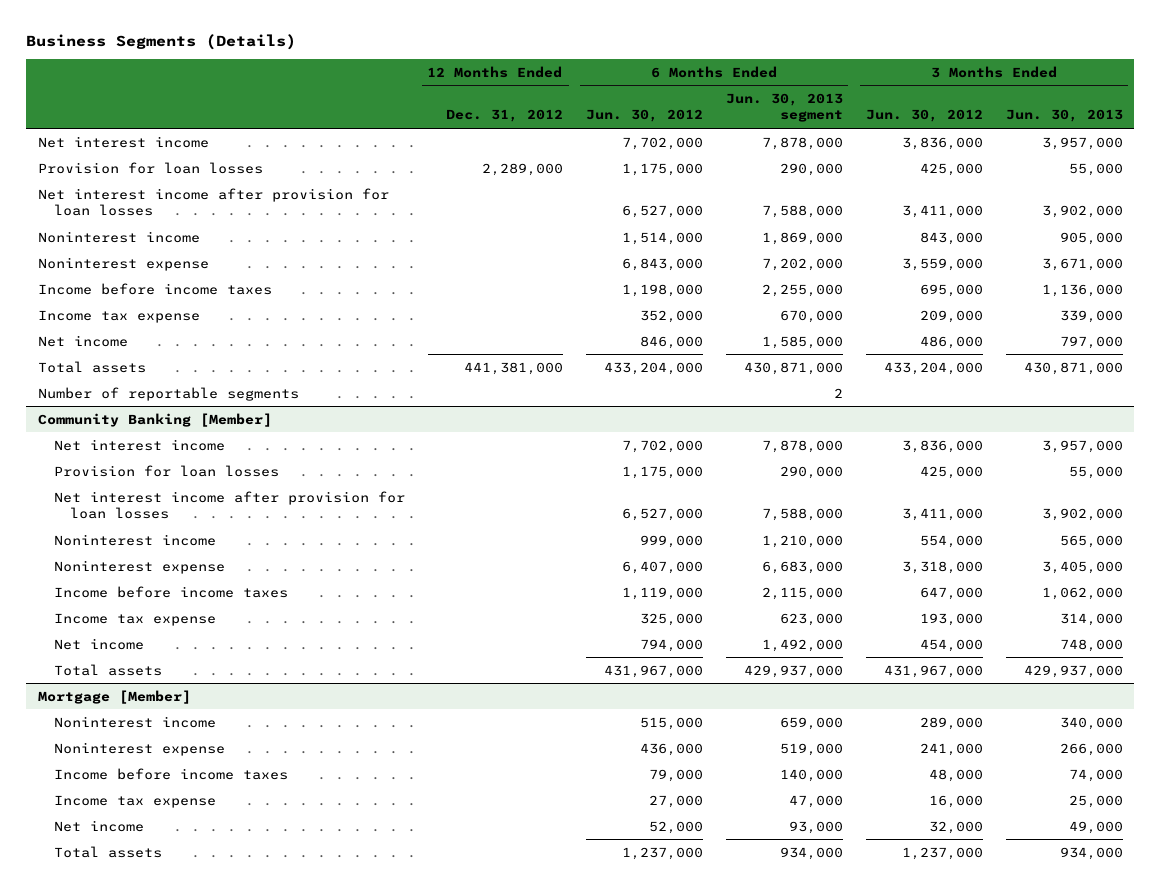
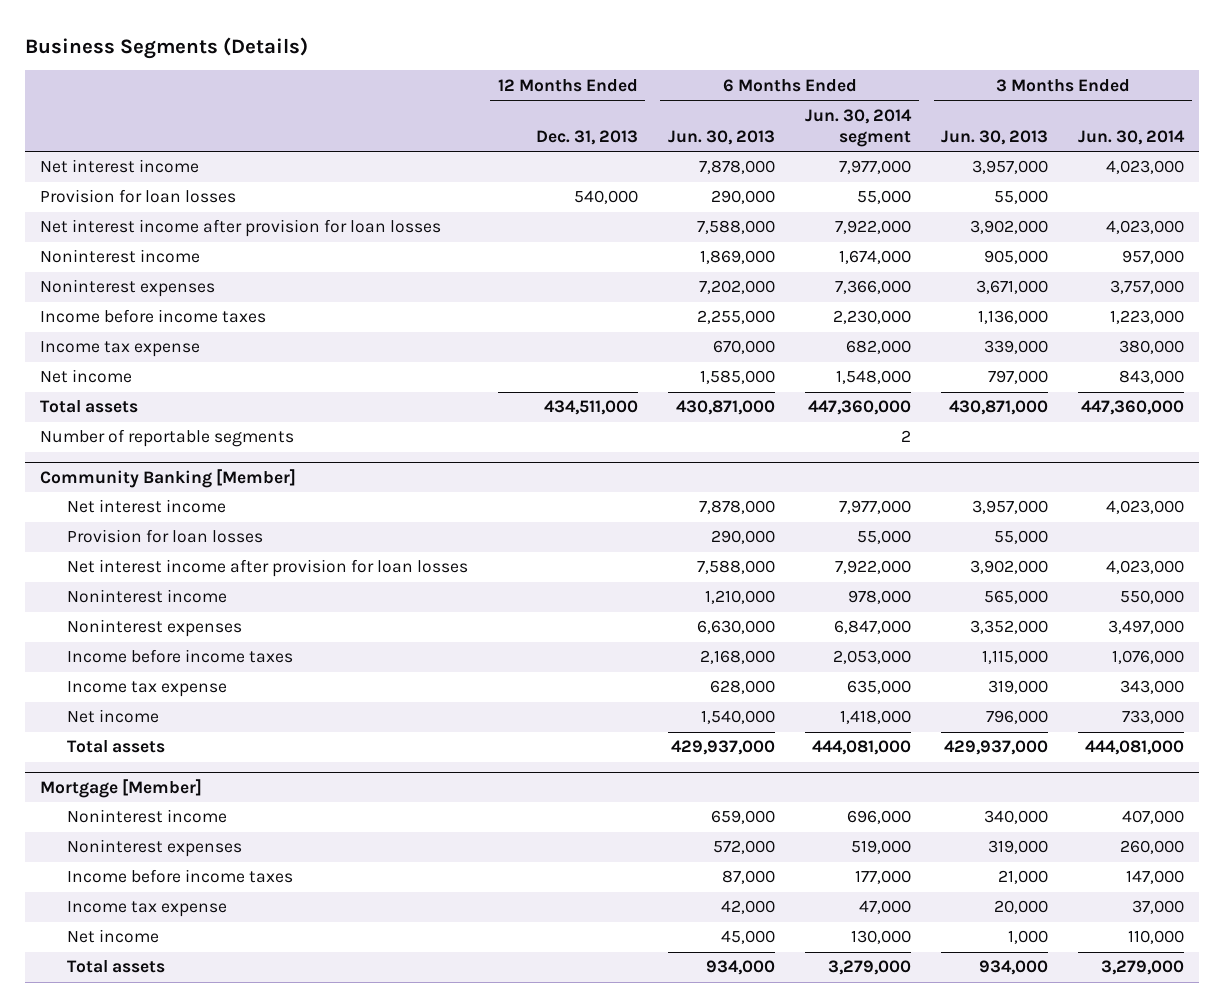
- | 12 Months Ended Dec. 31, 2012 | 6 Months Ended Jun. 30, 2012 | 6 Months Ended Jun. 30, 2013 segment | 3 Months Ended Jun. 30, 2012 | 3 Months Ended Jun. 30, 2013
+ | 12 Months Ended Dec. 31, 2013 | 6 Months Ended Jun. 30, 2013 | 6 Months Ended Jun. 30, 2014 segment | 3 Months Ended Jun. 30, 2013 | 3 Months Ended Jun. 30, 2014
- Noninterest expense | | 6,843,000 | 7,202,000 | 3,559,000 | 3,671,000
+ Noninterest expenses | | 7,202,000 | 7,366,000 | 3,671,000 | 3,757,000
@ Community Banking [Member]
- Noninterest expense | | 6,407,000 | 6,683,000 | 3,318,000 | 3,405,000
- Income before income taxes | | 1,119,000 | 2,115,000 | 647,000 | 1,062,000
- Income tax expense | | 325,000 | 623,000 | 193,000 | 314,000
- Net income | | 794,000 | 1,492,000 | 454,000 | 748,000
+ Noninterest expenses | | 6,630,000 | 6,847,000 | 3,352,000 | 3,497,000
+ Income before income taxes | | 2,168,000 | 2,053,000 | 1,115,000 | 1,076,000
+ Income tax expense | | 628,000 | 635,000 | 319,000 | 343,000
+ Net income | | 1,540,000 | 1,418,000 | 796,000 | 733,000
@ Mortgage [Member]
- Noninterest expense | | 436,000 | 519,000 | 241,000 | 266,000
- Income before income taxes | | 79,000 | 140,000 | 48,000 | 74,000
- Income tax expense | | 27,000 | 47,000 | 16,000 | 25,000
- Net income | | 52,000 | 93,000 | 32,000 | 49,000
+ Noninterest expenses | | 572,000 | 519,000 | 319,000 | 260,000
+ Income before income taxes | | 87,000 | 177,000 | 21,000 | 147,000
+ Income tax expense | | 42,000 | 47,000 | 20,000 | 37,000
+ Net income | | 45,000 | 130,000 | 1,000 | 110,000

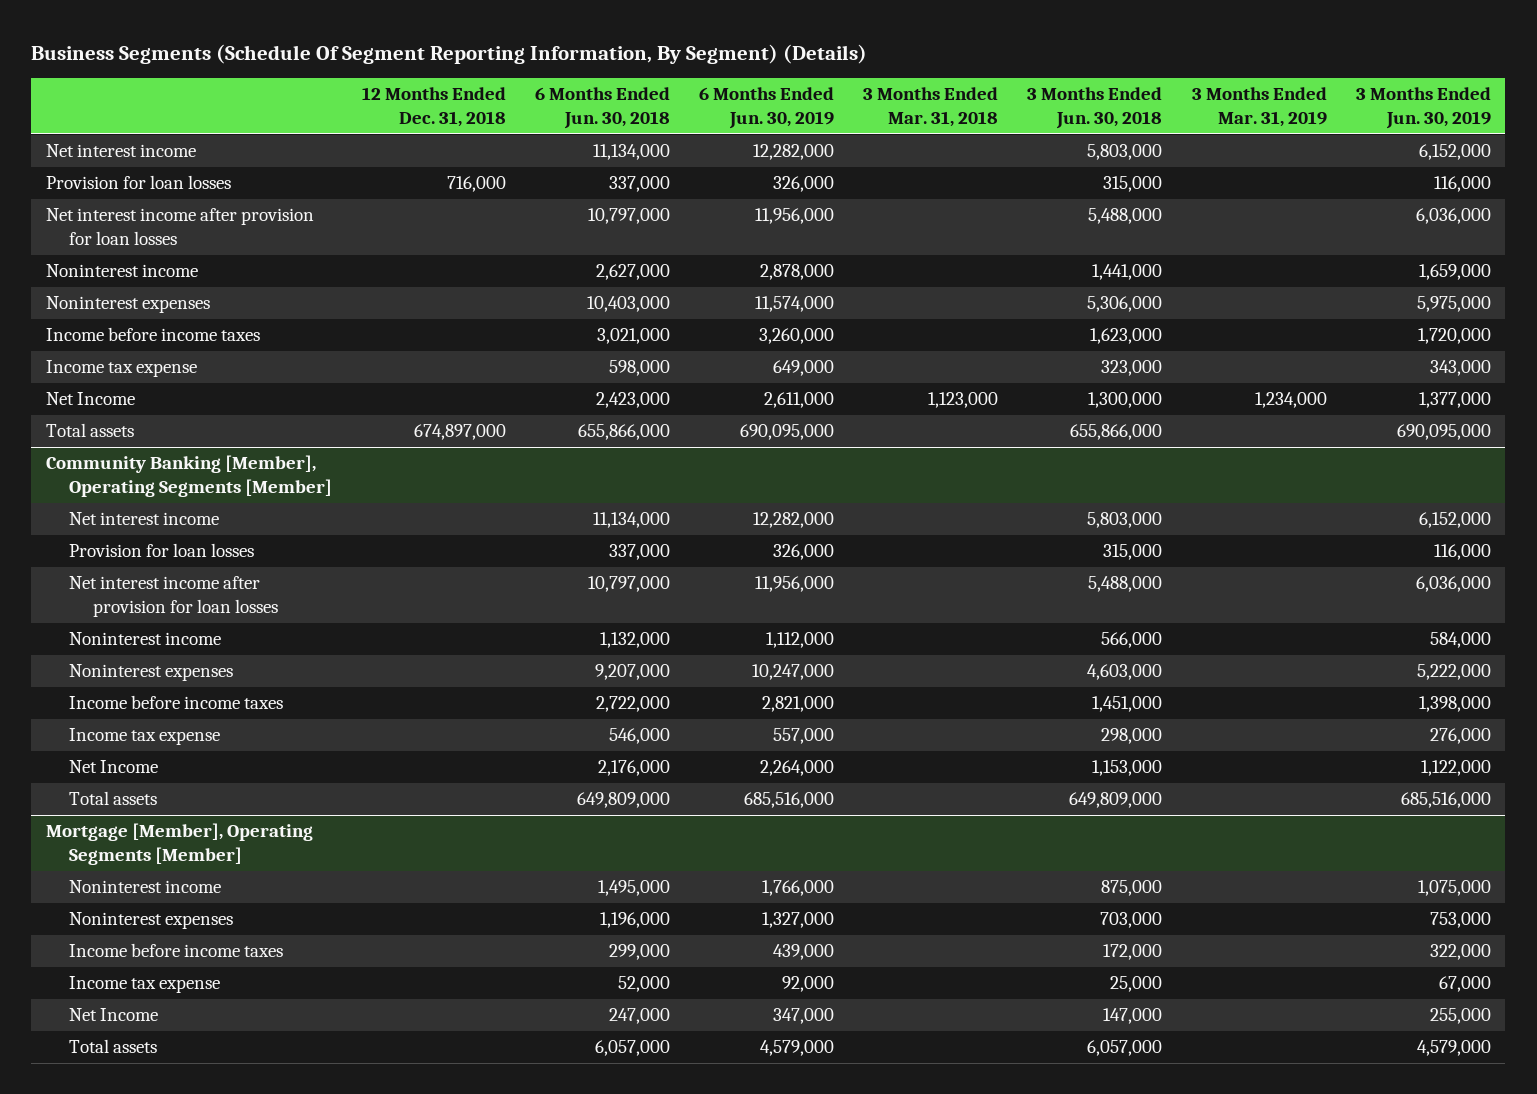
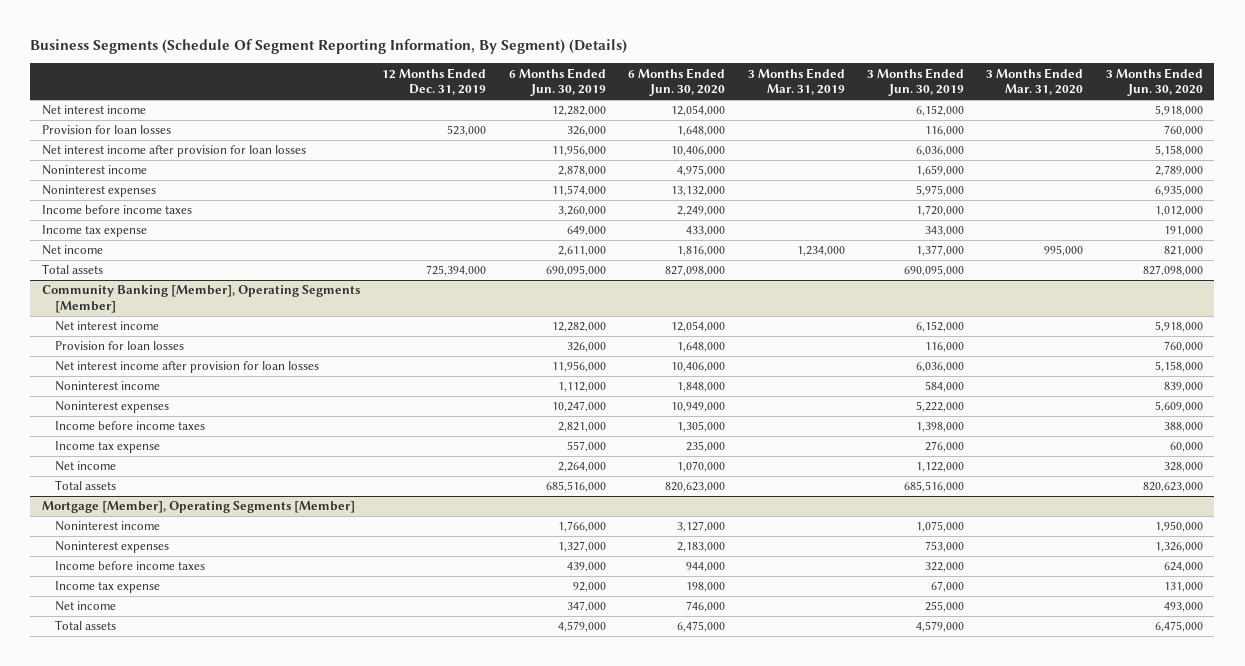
- | 12 Months Ended Dec. 31, 2018 | 6 Months Ended Jun. 30, 2018 | 6 Months Ended Jun. 30, 2019 | 3 Months Ended Mar. 31, 2018 | 3 Months Ended Jun. 30, 2018 | 3 Months Ended Mar. 31, 2019 | 3 Months Ended Jun. 30, 2019
+ | 12 Months Ended Dec. 31, 2019 | 6 Months Ended Jun. 30, 2019 | 6 Months Ended Jun. 30, 2020 | 3 Months Ended Mar. 31, 2019 | 3 Months Ended Jun. 30, 2019 | 3 Months Ended Mar. 31, 2020 | 3 Months Ended Jun. 30, 2020
- Net Income | | 2,423,000 | 2,611,000 | 1,123,000 | 1,300,000 | 1,234,000 | 1,377,000
+ Net income | | 2,611,000 | 1,816,000 | 1,234,000 | 1,377,000 | 995,000 | 821,000
@ Community Banking [Member], Operating Segments [Member]
- Net Income | | 2,176,000 | 2,264,000 | | 1,153,000 | | 1,122,000
+ Net income | | 2,264,000 | 1,070,000 | | 1,122,000 | | 328,000
@ Mortgage [Member], Operating Segments [Member]
- Net Income | | 247,000 | 347,000 | | 147,000 | | 255,000
+ Net income | | 347,000 | 746,000 | | 255,000 | | 493,000

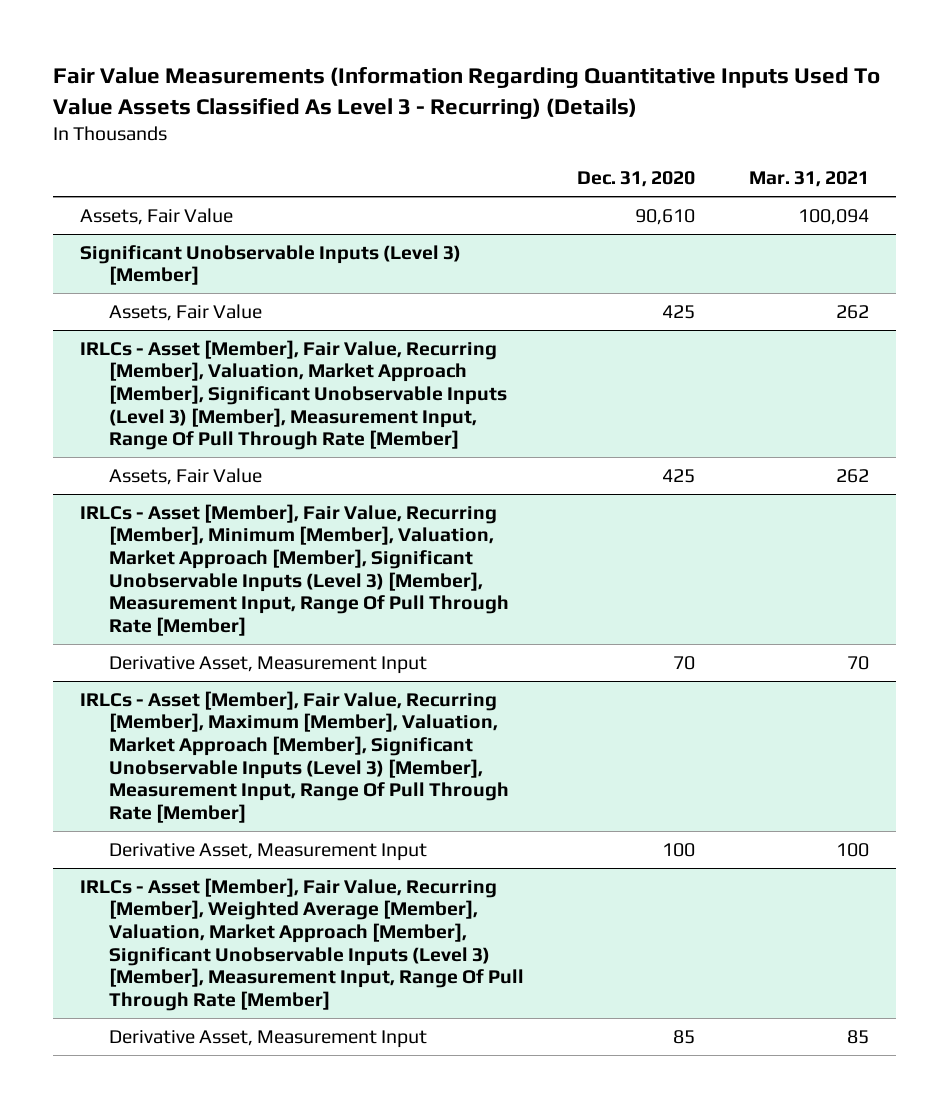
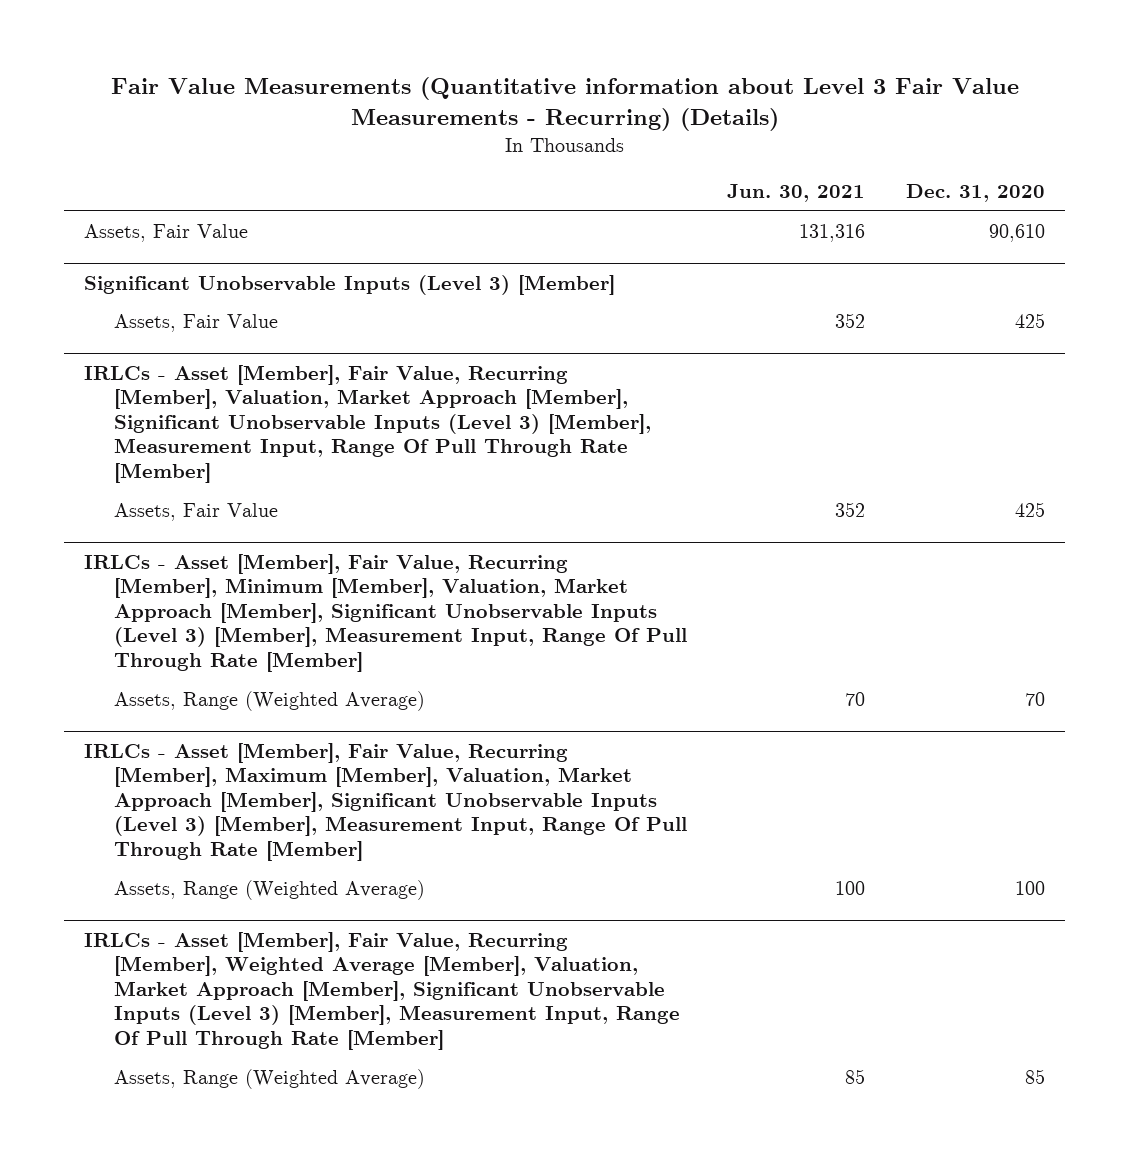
- Fair Value Measurements (Information Regarding Quantitative Inputs Used To Value Assets Classified As Level 3 - Recurring) (Details)
+ Fair Value Measurements (Quantitative information about Level 3 Fair Value Measurements - Recurring) (Details)
- | Dec. 31, 2020 | Mar. 31, 2021
+ | Jun. 30, 2021 | Dec. 31, 2020
@ IRLCs - Asset [Member], Fair Value, Recurring [Member], Minimum [Member], Valuation, Market Approach [Member], Significant Unobservable Inputs (Level 3) [Member], Measurement Input, Range Of Pull Through Rate [Member]
- Derivative Asset, Measurement Input | 70 | 70
+ Assets, Range (Weighted Average) | 70 | 70
@ IRLCs - Asset [Member], Fair Value, Recurring [Member], Maximum [Member], Valuation, Market Approach [Member], Significant Unobservable Inputs (Level 3) [Member], Measurement Input, Range Of Pull Through Rate [Member]
- Derivative Asset, Measurement Input | 100 | 100
+ Assets, Range (Weighted Average) | 100 | 100
@ IRLCs - Asset [Member], Fair Value, Recurring [Member], Weighted Average [Member], Valuation, Market Approach [Member], Significant Unobservable Inputs (Level 3) [Member], Measurement Input, Range Of Pull Through Rate [Member]
- Derivative Asset, Measurement Input | 85 | 85
+ Assets, Range (Weighted Average) | 85 | 85

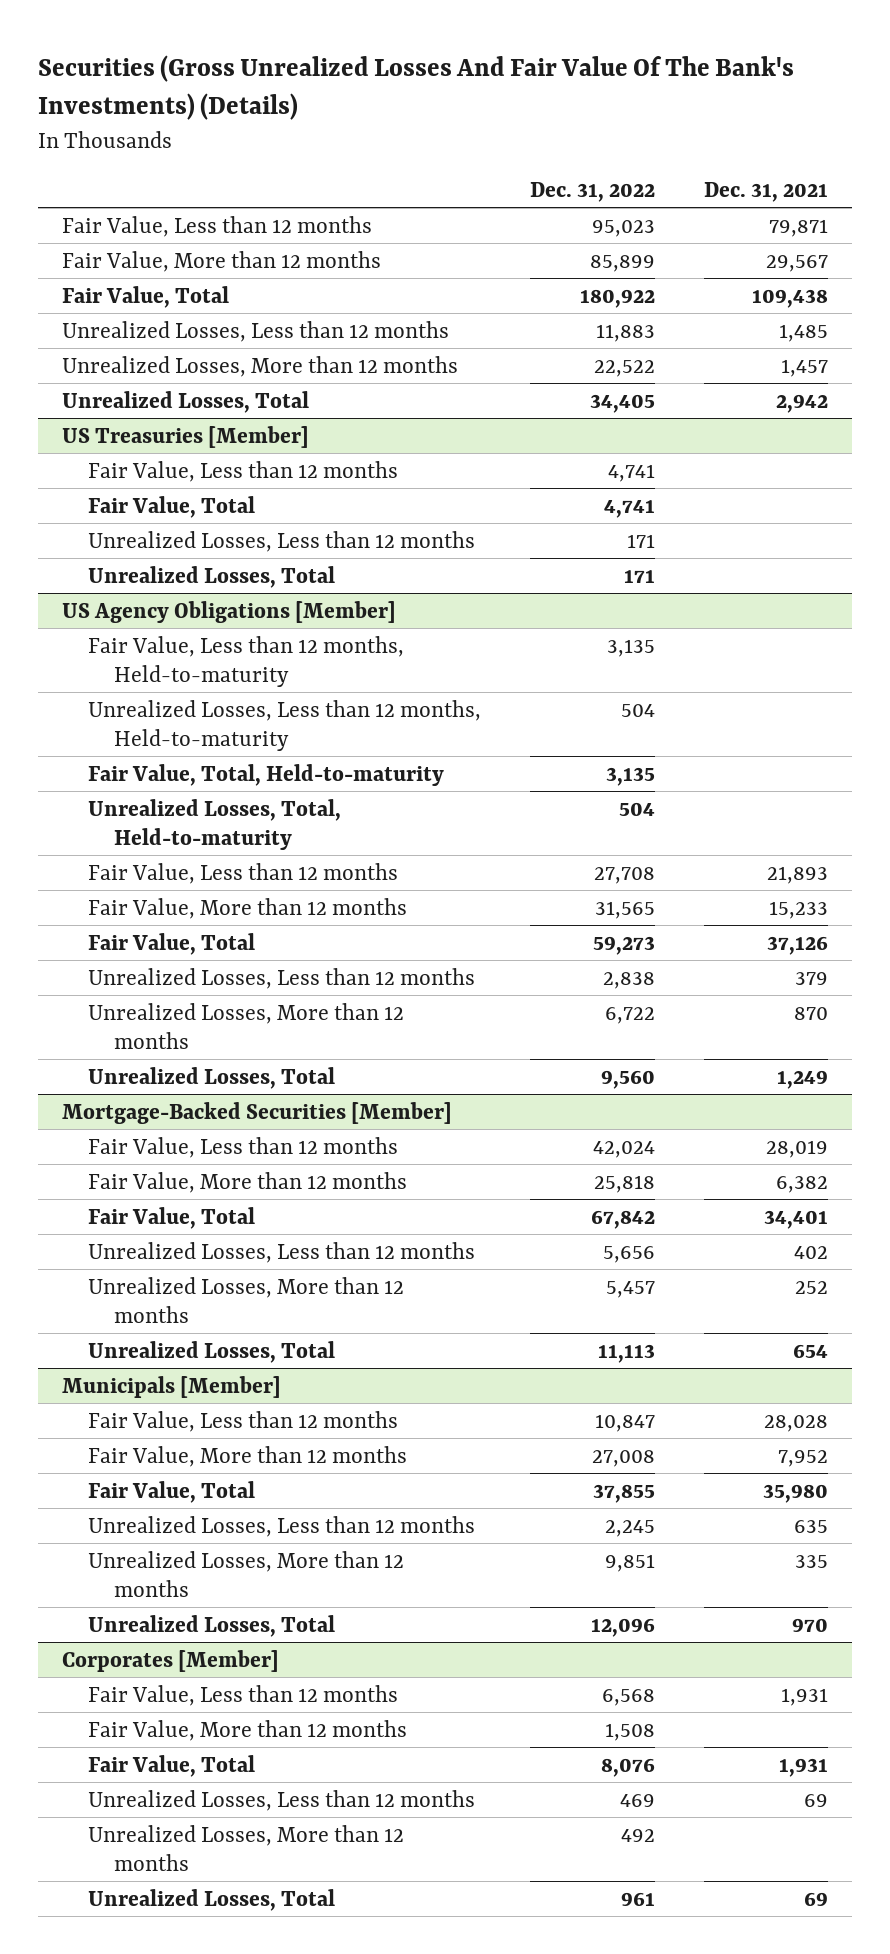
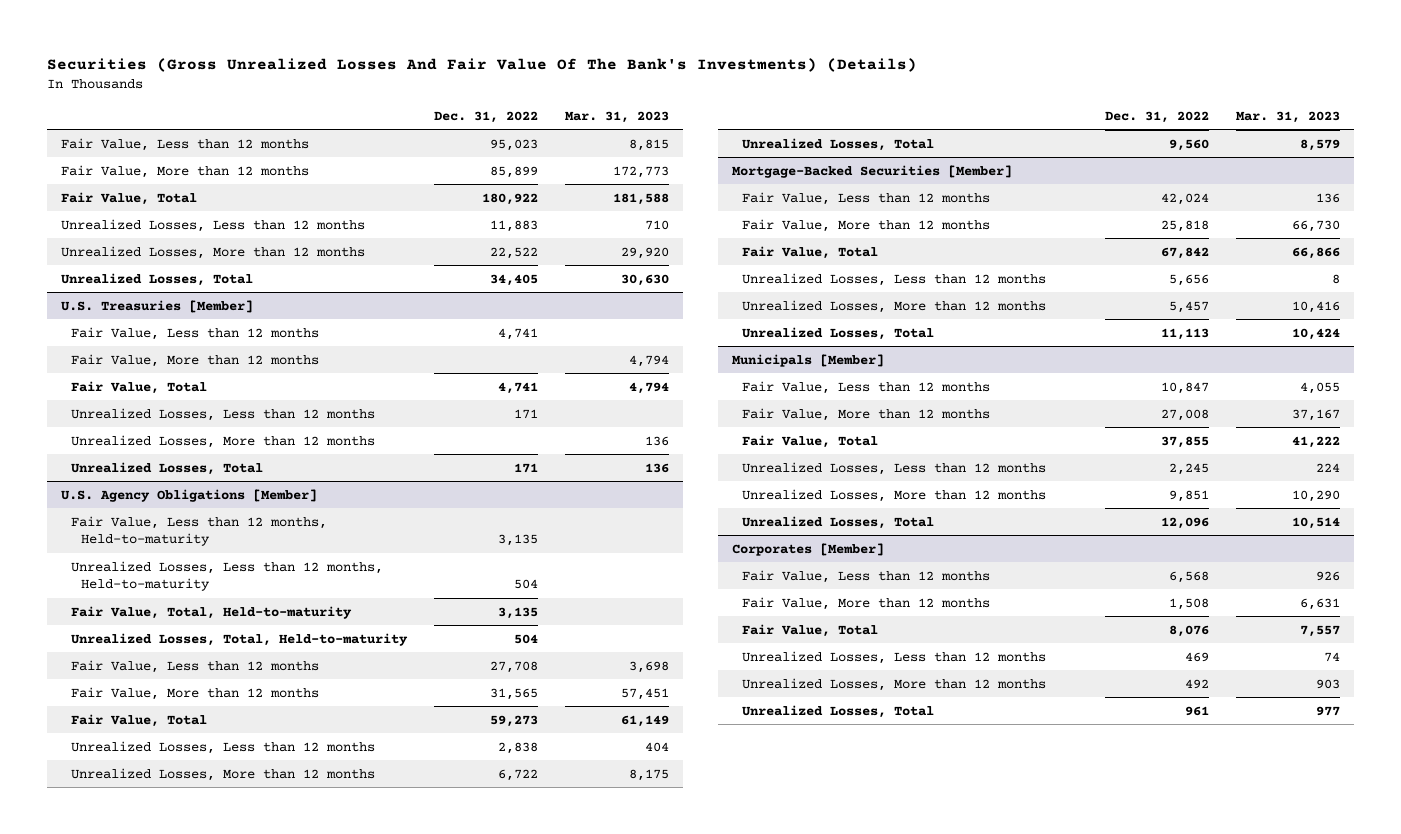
- | Dec. 31, 2022 | Dec. 31, 2021
+ | Dec. 31, 2022 | Mar. 31, 2023
- US Treasuries [Member]
+ U.S. Treasuries [Member]
+ Fair Value, More than 12 months | | 4,794
+ Unrealized Losses, More than 12 months | | 136
- US Agency Obligations [Member]
+ U.S. Agency Obligations [Member]

